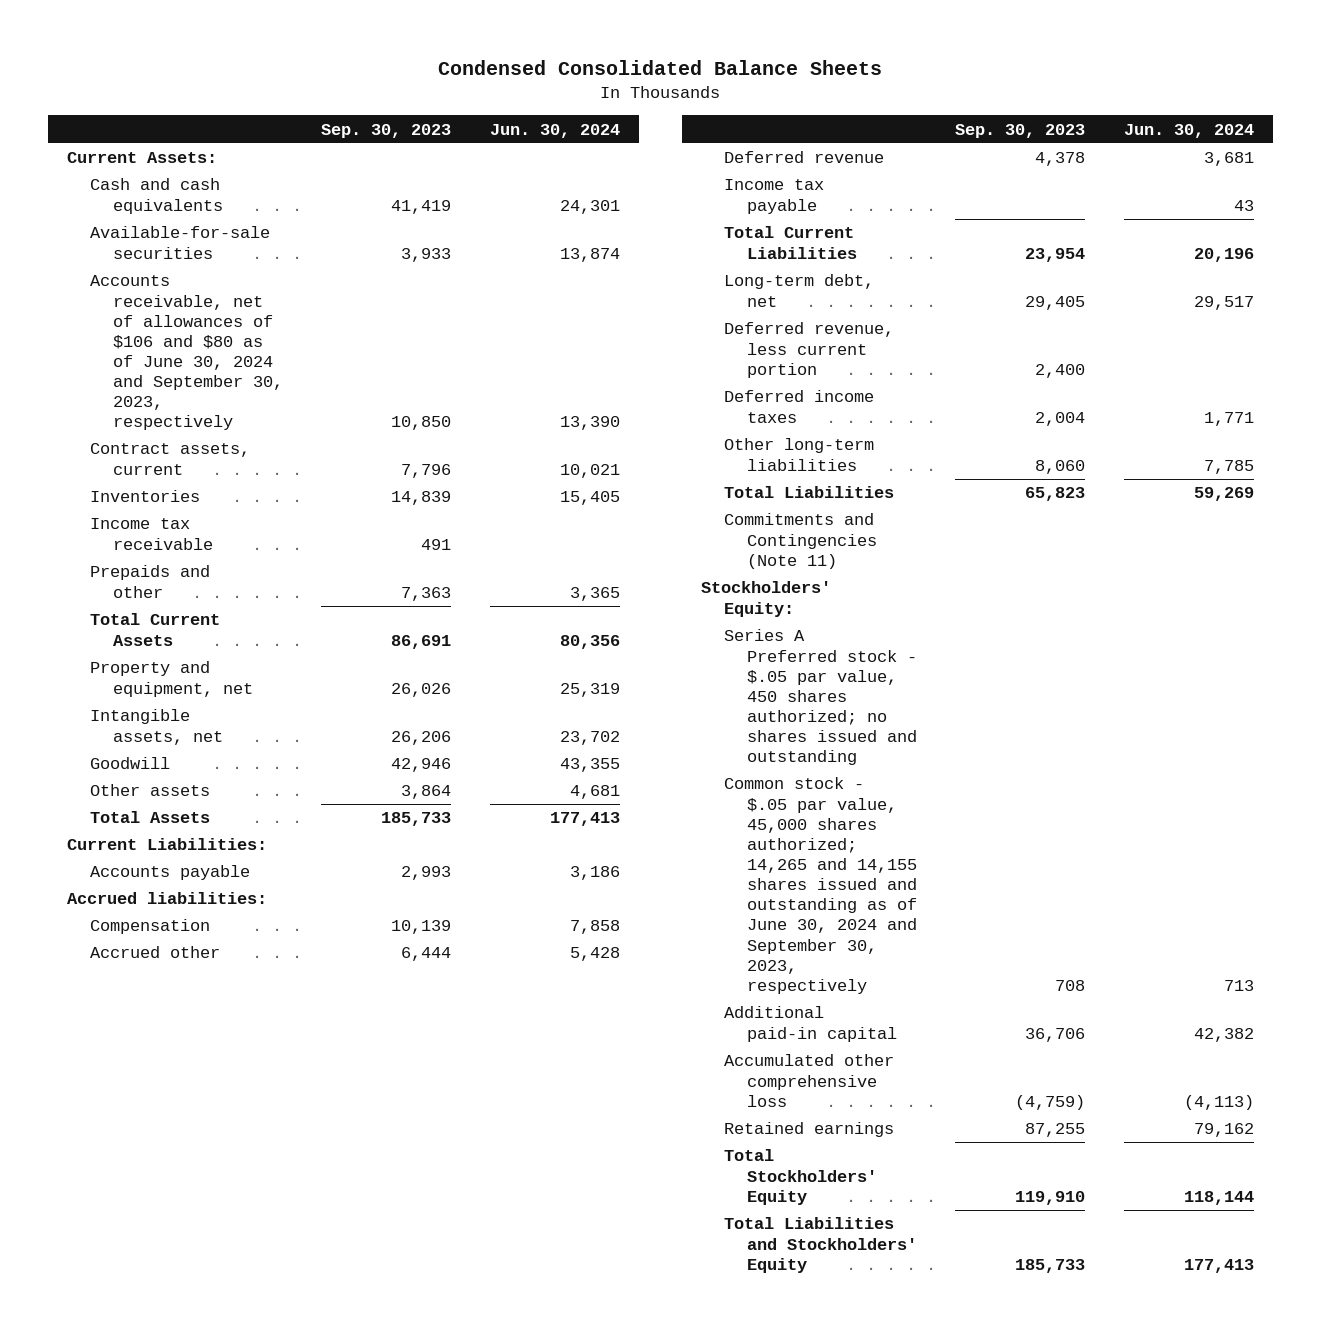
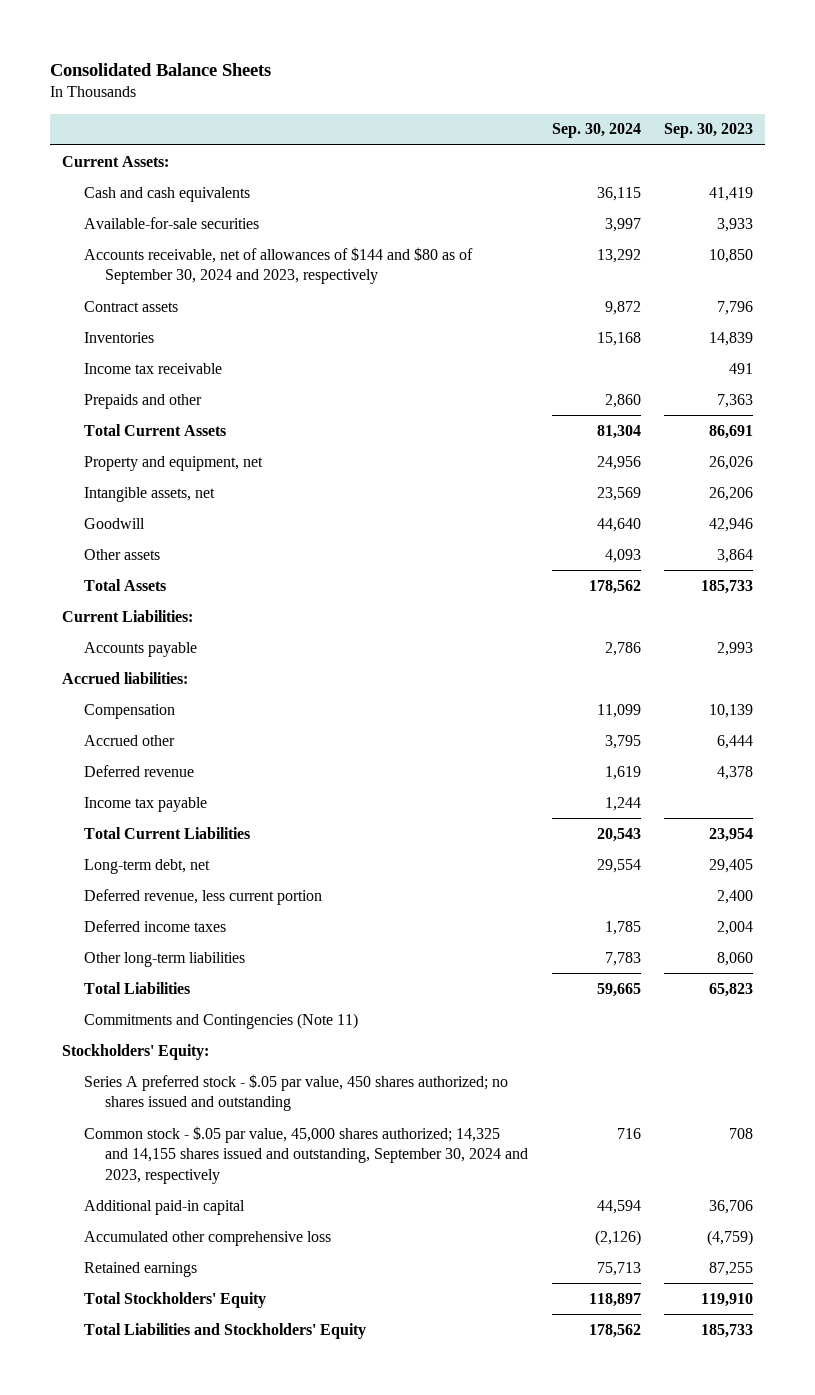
- Condensed Consolidated Balance Sheets
+ Consolidated Balance Sheets
- | Sep. 30, 2023 | Jun. 30, 2024
+ | Sep. 30, 2024 | Sep. 30, 2023
- Accounts receivable, net of allowances of $106 and $80 as of June 30, 2024 and September 30, 2023, respectively | 10,850 | 13,390
- Contract assets, current | 7,796 | 10,021
+ Accounts receivable, net of allowances of $144 and $80 as of September 30, 2024 and 2023, respectively | 13,292 | 10,850
+ Contract assets | 9,872 | 7,796
- Series A Preferred stock - $.05 par value, 450 shares authorized; no shares issued and outstanding
- Common stock - $.05 par value, 45,000 shares authorized; 14,265 and 14,155 shares issued and outstanding as of June 30, 2024 and September 30, 2023, respectively | 708 | 713
+ Series A preferred stock - $.05 par value, 450 shares authorized; no shares issued and outstanding
+ Common stock - $.05 par value, 45,000 shares authorized; 14,325 and 14,155 shares issued and outstanding, September 30, 2024 and 2023, respectively | 716 | 708

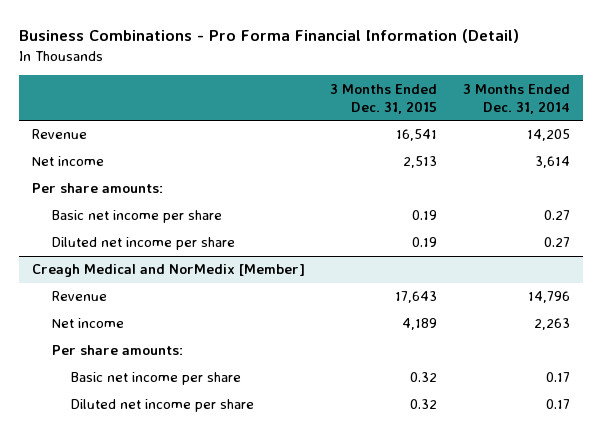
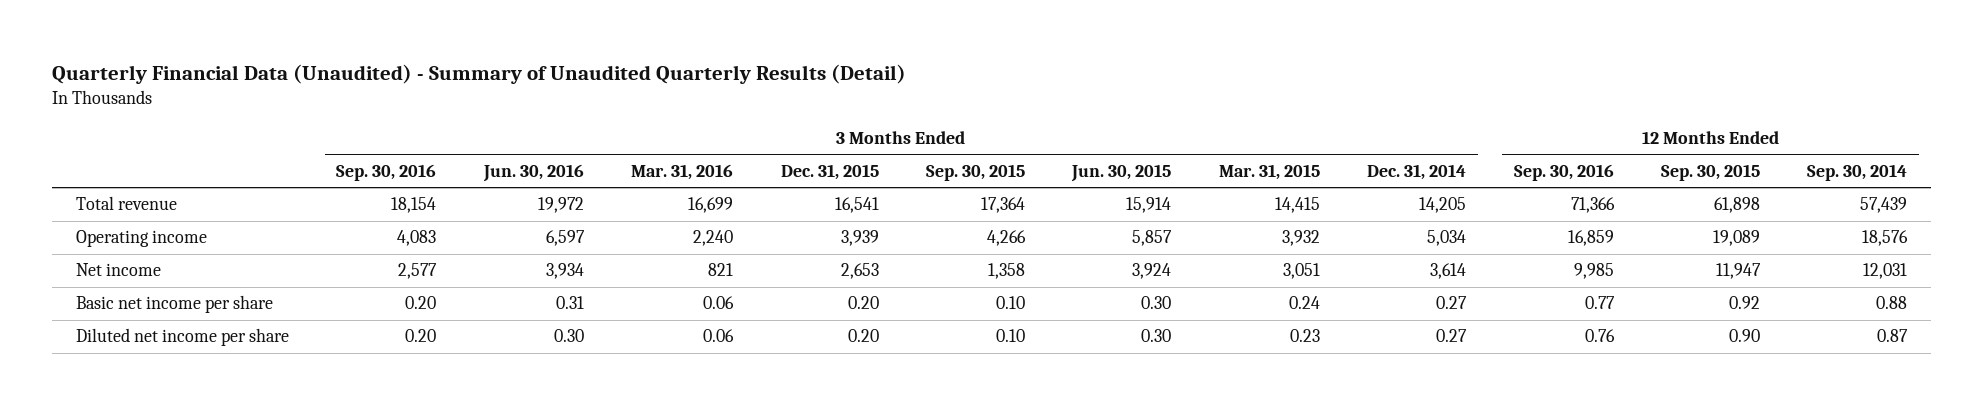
- Business Combinations - Pro Forma Financial Information (Detail)
+ Quarterly Financial Data (Unaudited) - Summary of Unaudited Quarterly Results (Detail)
- | 3 Months Ended Dec. 31, 2015 | 3 Months Ended Dec. 31, 2014
+ | 3 Months Ended Sep. 30, 2016 | 3 Months Ended Jun. 30, 2016 | 3 Months Ended Mar. 31, 2016 | 3 Months Ended Dec. 31, 2015 | 3 Months Ended Sep. 30, 2015 | 3 Months Ended Jun. 30, 2015 | 3 Months Ended Mar. 31, 2015 | 3 Months Ended Dec. 31, 2014 | 12 Months Ended Sep. 30, 2016 | 12 Months Ended Sep. 30, 2015 | 12 Months Ended Sep. 30, 2014
- Revenue | 16,541 | 14,205
- Net income | 2,513 | 3,614
- Per share amounts:
- Basic net income per share | 0.19 | 0.27
- Diluted net income per share | 0.19 | 0.27
- Creagh Medical and NorMedix [Member]
- Revenue | 17,643 | 14,796
- Net income | 4,189 | 2,263
- Per share amounts:
- Basic net income per share | 0.32 | 0.17
- Diluted net income per share | 0.32 | 0.17
+ Total revenue | 18,154 | 19,972 | 16,699 | 16,541 | 17,364 | 15,914 | 14,415 | 14,205 | 71,366 | 61,898 | 57,439
+ Operating income | 4,083 | 6,597 | 2,240 | 3,939 | 4,266 | 5,857 | 3,932 | 5,034 | 16,859 | 19,089 | 18,576
+ Net income | 2,577 | 3,934 | 821 | 2,653 | 1,358 | 3,924 | 3,051 | 3,614 | 9,985 | 11,947 | 12,031
+ Basic net income per share | 0.20 | 0.31 | 0.06 | 0.20 | 0.10 | 0.30 | 0.24 | 0.27 | 0.77 | 0.92 | 0.88
+ Diluted net income per share | 0.20 | 0.30 | 0.06 | 0.20 | 0.10 | 0.30 | 0.23 | 0.27 | 0.76 | 0.90 | 0.87

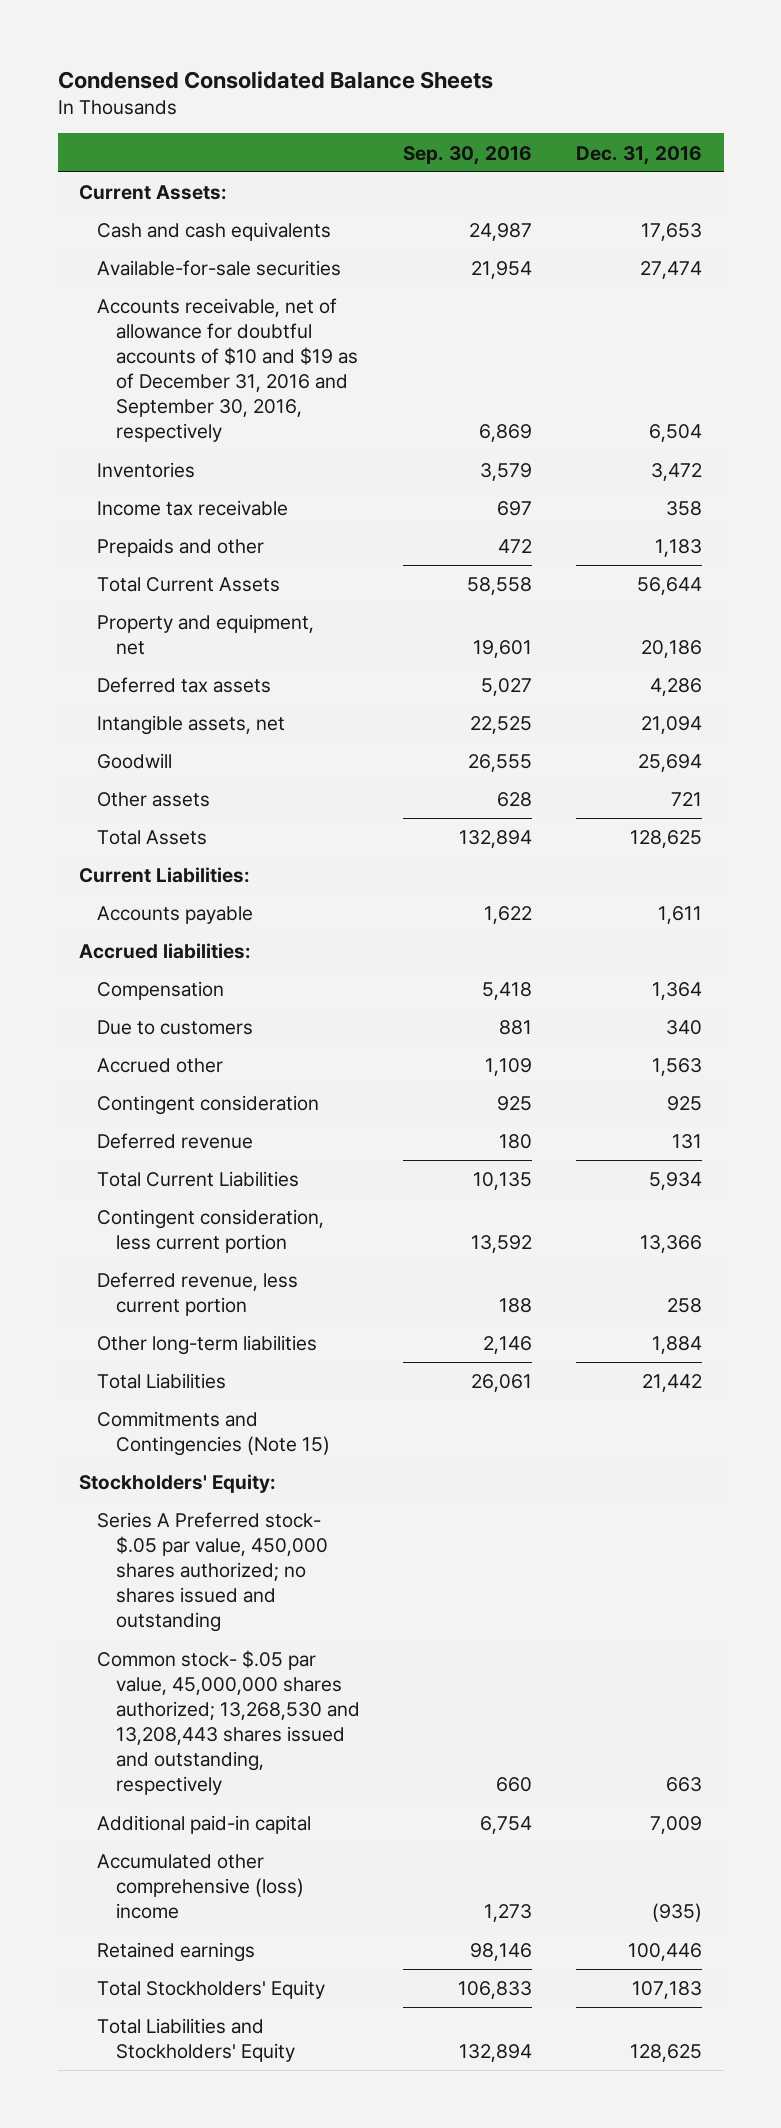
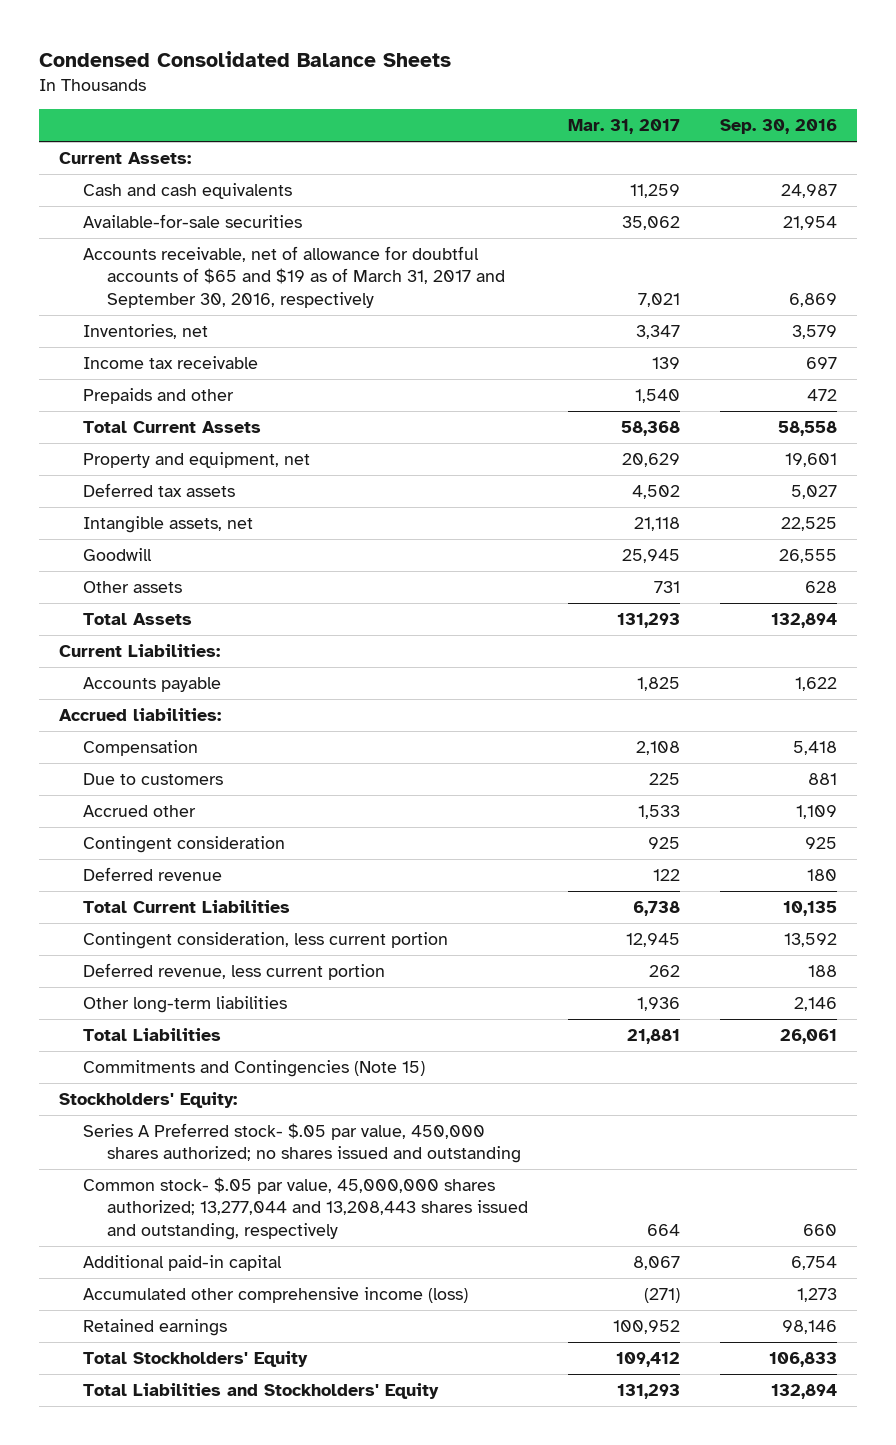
- | Sep. 30, 2016 | Dec. 31, 2016
+ | Mar. 31, 2017 | Sep. 30, 2016
- Accounts receivable, net of allowance for doubtful accounts of $10 and $19 as of December 31, 2016 and September 30, 2016, respectively | 6,869 | 6,504
- Inventories | 3,579 | 3,472
+ Accounts receivable, net of allowance for doubtful accounts of $65 and $19 as of March 31, 2017 and September 30, 2016, respectively | 7,021 | 6,869
+ Inventories, net | 3,347 | 3,579
- Common stock- $.05 par value, 45,000,000 shares authorized; 13,268,530 and 13,208,443 shares issued and outstanding, respectively | 660 | 663
+ Common stock- $.05 par value, 45,000,000 shares authorized; 13,277,044 and 13,208,443 shares issued and outstanding, respectively | 664 | 660
- Accumulated other comprehensive (loss) income | 1,273 | (935)
+ Accumulated other comprehensive income (loss) | (271) | 1,273

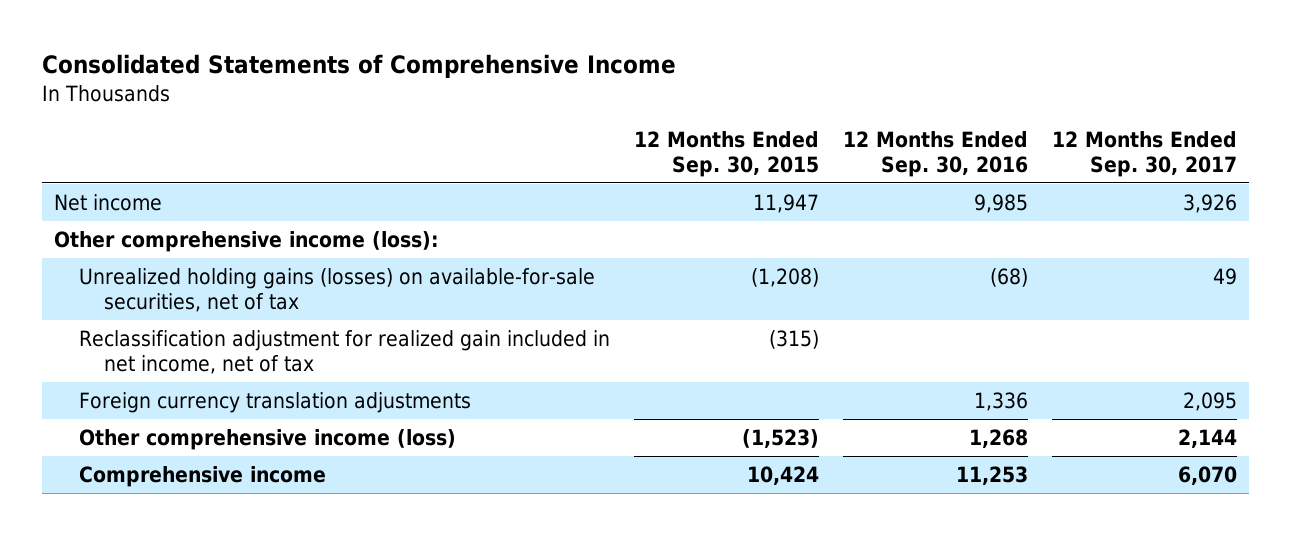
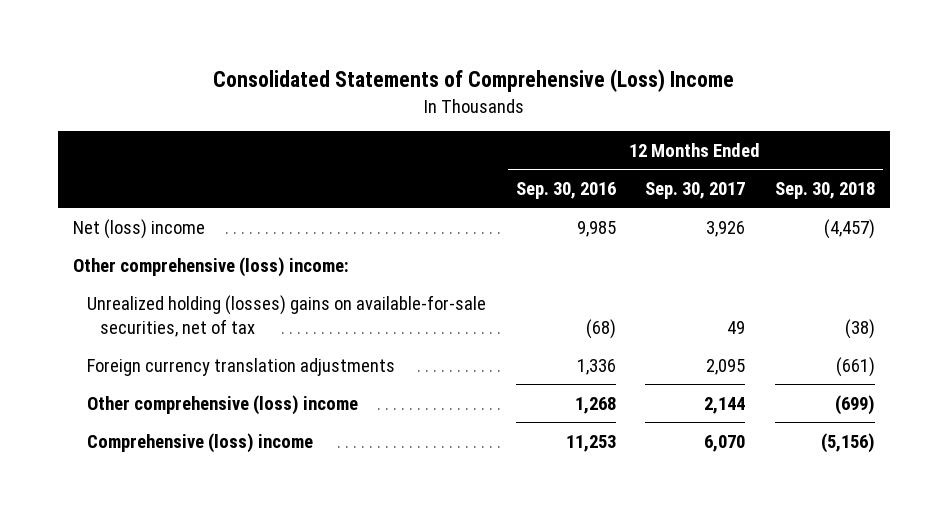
- Consolidated Statements of Comprehensive Income
+ Consolidated Statements of Comprehensive (Loss) Income
- | 12 Months Ended Sep. 30, 2015 | 12 Months Ended Sep. 30, 2016 | 12 Months Ended Sep. 30, 2017
+ | 12 Months Ended Sep. 30, 2016 | 12 Months Ended Sep. 30, 2017 | 12 Months Ended Sep. 30, 2018
- Net income | 11,947 | 9,985 | 3,926
- Other comprehensive income (loss):
- Unrealized holding gains (losses) on available-for-sale securities, net of tax | (1,208) | (68) | 49
- Reclassification adjustment for realized gain included in net income, net of tax | (315) | |
+ Net (loss) income | 9,985 | 3,926 | (4,457)
+ Other comprehensive (loss) income:
+ Unrealized holding (losses) gains on available-for-sale securities, net of tax | (68) | 49 | (38)
- Other comprehensive income (loss) | (1,523) | 1,268 | 2,144
- Comprehensive income | 10,424 | 11,253 | 6,070
+ Other comprehensive (loss) income | 1,268 | 2,144 | (699)
+ Comprehensive (loss) income | 11,253 | 6,070 | (5,156)

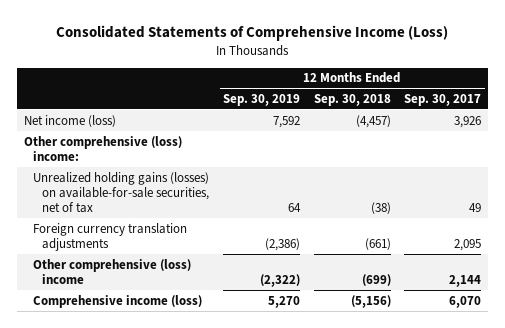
- Consolidated Statements of Comprehensive (Loss) Income
+ Consolidated Statements of Comprehensive Income (Loss)
- | 12 Months Ended Sep. 30, 2016 | 12 Months Ended Sep. 30, 2017 | 12 Months Ended Sep. 30, 2018
+ | 12 Months Ended Sep. 30, 2019 | 12 Months Ended Sep. 30, 2018 | 12 Months Ended Sep. 30, 2017
- Net (loss) income | 9,985 | 3,926 | (4,457)
+ Net income (loss) | 7,592 | (4,457) | 3,926
- Unrealized holding (losses) gains on available-for-sale securities, net of tax | (68) | 49 | (38)
+ Unrealized holding gains (losses) on available-for-sale securities, net of tax | 64 | (38) | 49
- Comprehensive (loss) income | 11,253 | 6,070 | (5,156)
+ Comprehensive income (loss) | 5,270 | (5,156) | 6,070

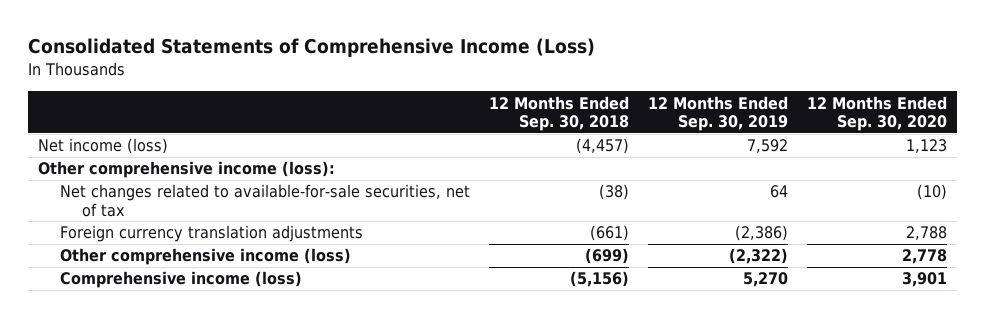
- | 12 Months Ended Sep. 30, 2019 | 12 Months Ended Sep. 30, 2018 | 12 Months Ended Sep. 30, 2017
+ | 12 Months Ended Sep. 30, 2018 | 12 Months Ended Sep. 30, 2019 | 12 Months Ended Sep. 30, 2020
- Other comprehensive (loss) income:
- Unrealized holding gains (losses) on available-for-sale securities, net of tax | 64 | (38) | 49
+ Other comprehensive income (loss):
+ Net changes related to available-for-sale securities, net of tax | (38) | 64 | (10)
- Other comprehensive (loss) income | (2,322) | (699) | 2,144
+ Other comprehensive income (loss) | (699) | (2,322) | 2,778

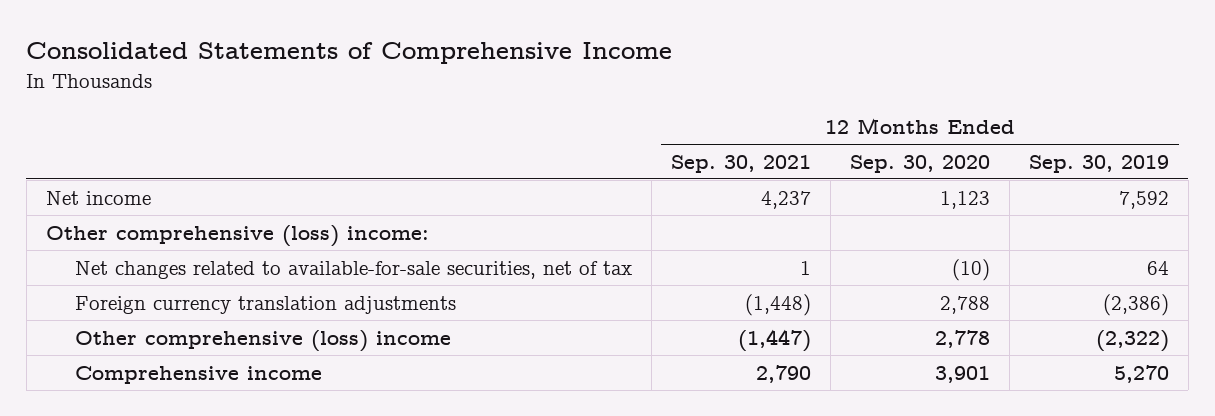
- Consolidated Statements of Comprehensive Income (Loss)
+ Consolidated Statements of Comprehensive Income
- | 12 Months Ended Sep. 30, 2018 | 12 Months Ended Sep. 30, 2019 | 12 Months Ended Sep. 30, 2020
+ | 12 Months Ended Sep. 30, 2021 | 12 Months Ended Sep. 30, 2020 | 12 Months Ended Sep. 30, 2019
- Net income (loss) | (4,457) | 7,592 | 1,123
- Other comprehensive income (loss):
+ Net income | 4,237 | 1,123 | 7,592
+ Other comprehensive (loss) income:
- Other comprehensive income (loss) | (699) | (2,322) | 2,778
- Comprehensive income (loss) | (5,156) | 5,270 | 3,901
+ Other comprehensive (loss) income | (1,447) | 2,778 | (2,322)
+ Comprehensive income | 2,790 | 3,901 | 5,270

